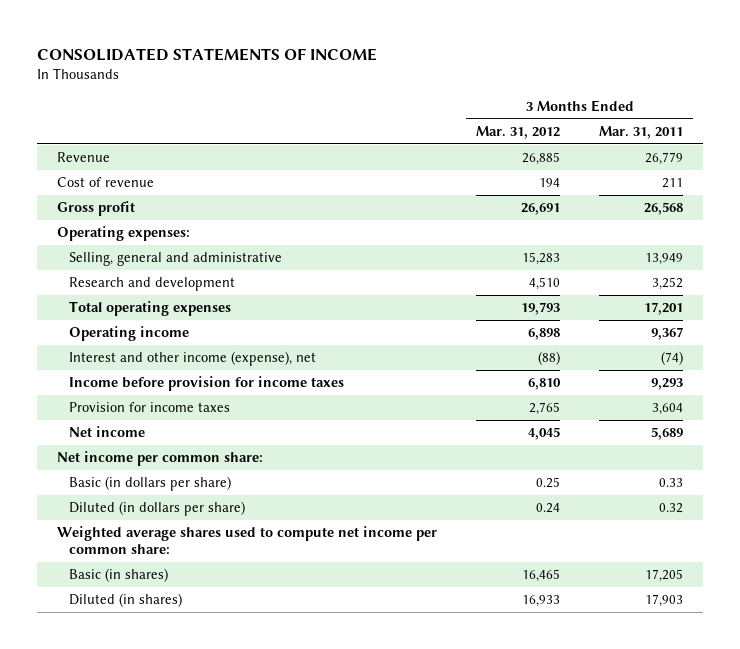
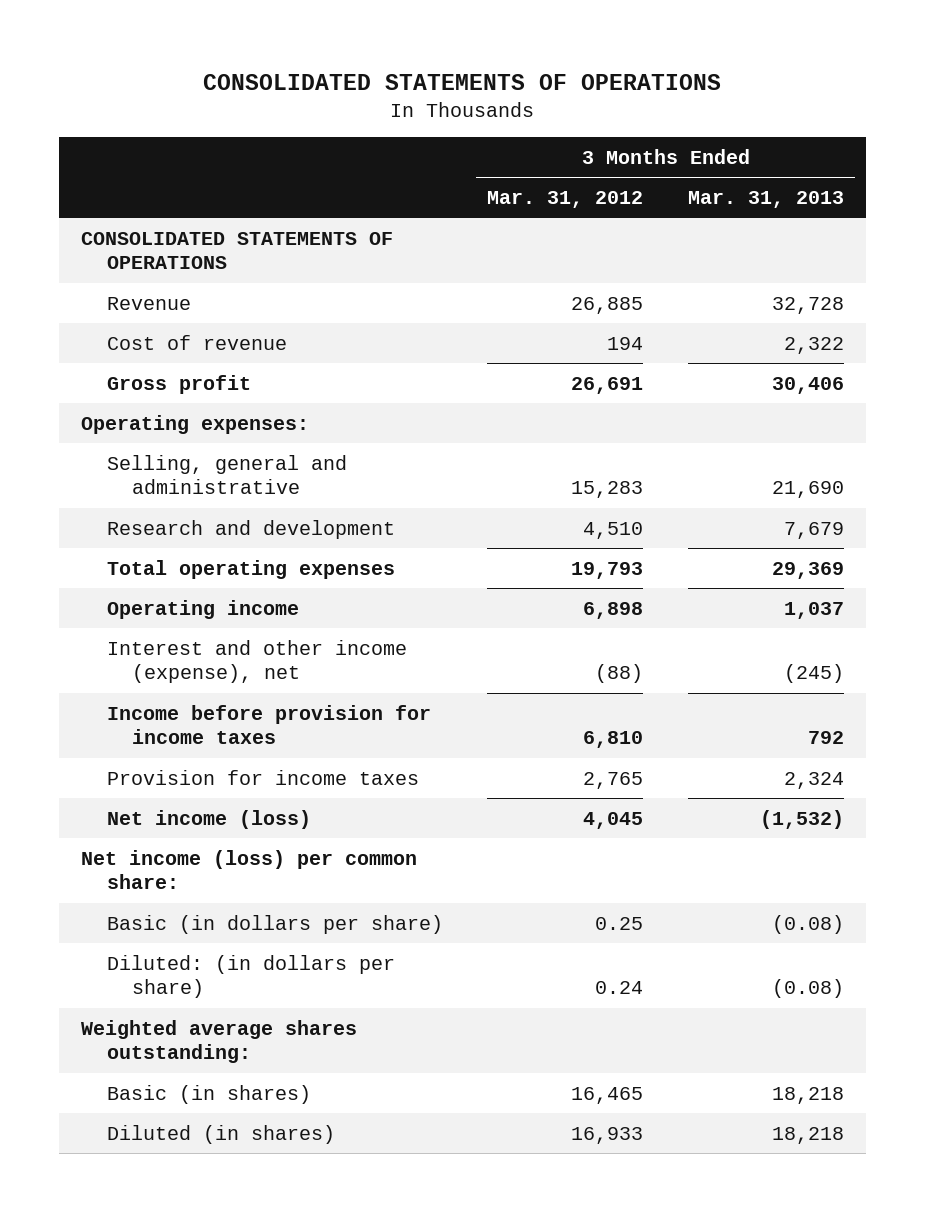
- CONSOLIDATED STATEMENTS OF INCOME
+ CONSOLIDATED STATEMENTS OF OPERATIONS
- | 3 Months Ended Mar. 31, 2012 | 3 Months Ended Mar. 31, 2011
+ | 3 Months Ended Mar. 31, 2012 | 3 Months Ended Mar. 31, 2013
+ CONSOLIDATED STATEMENTS OF OPERATIONS
- Net income | 4,045 | 5,689
- Net income per common share:
+ Net income (loss) | 4,045 | (1,532)
+ Net income (loss) per common share:
- Diluted (in dollars per share) | 0.24 | 0.32
- Weighted average shares used to compute net income per common share:
+ Diluted: (in dollars per share) | 0.24 | (0.08)
+ Weighted average shares outstanding:

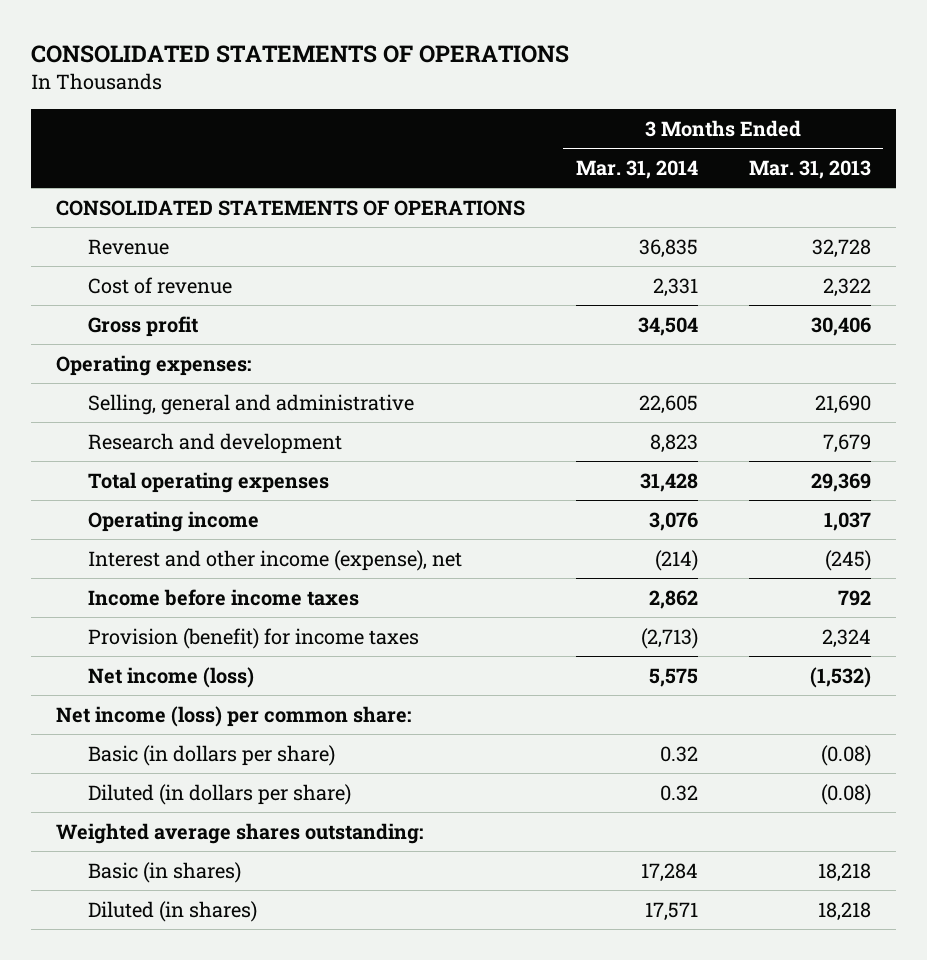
- | 3 Months Ended Mar. 31, 2012 | 3 Months Ended Mar. 31, 2013
+ | 3 Months Ended Mar. 31, 2014 | 3 Months Ended Mar. 31, 2013
- Income before provision for income taxes | 6,810 | 792
- Provision for income taxes | 2,765 | 2,324
+ Income before income taxes | 2,862 | 792
+ Provision (benefit) for income taxes | (2,713) | 2,324
- Diluted: (in dollars per share) | 0.24 | (0.08)
+ Diluted (in dollars per share) | 0.32 | (0.08)

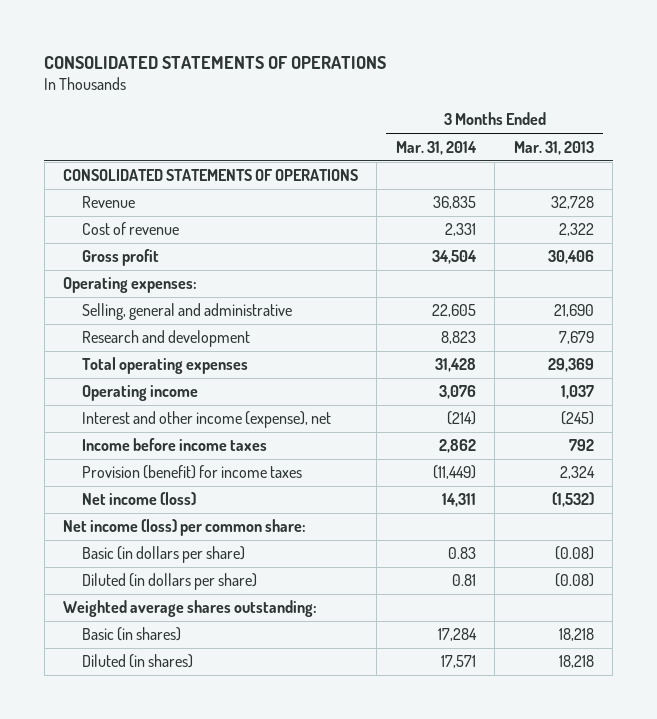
- Provision (benefit) for income taxes | (2,713) | 2,324
- Net income (loss) | 5,575 | (1,532)
+ Provision (benefit) for income taxes | (11,449) | 2,324
+ Net income (loss) | 14,311 | (1,532)
- Basic (in dollars per share) | 0.32 | (0.08)
- Diluted (in dollars per share) | 0.32 | (0.08)
+ Basic (in dollars per share) | 0.83 | (0.08)
+ Diluted (in dollars per share) | 0.81 | (0.08)

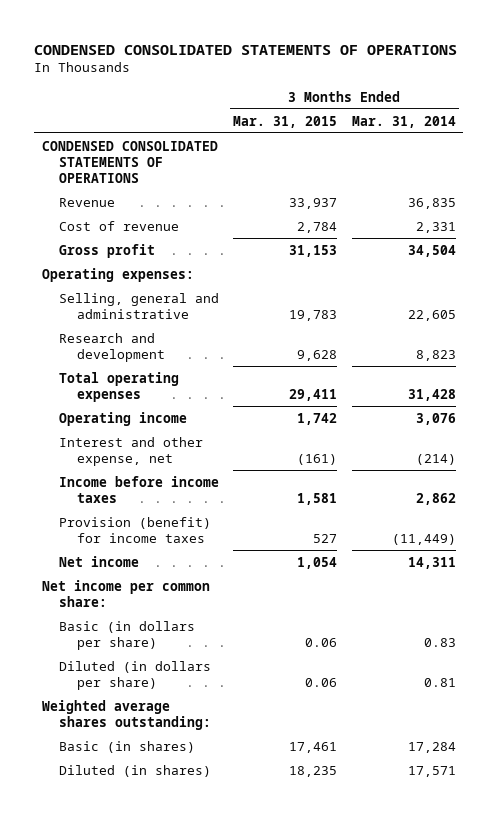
- CONSOLIDATED STATEMENTS OF OPERATIONS
+ CONDENSED CONSOLIDATED STATEMENTS OF OPERATIONS
- | 3 Months Ended Mar. 31, 2014 | 3 Months Ended Mar. 31, 2013
+ | 3 Months Ended Mar. 31, 2015 | 3 Months Ended Mar. 31, 2014
- CONSOLIDATED STATEMENTS OF OPERATIONS
+ CONDENSED CONSOLIDATED STATEMENTS OF OPERATIONS
- Interest and other income (expense), net | (214) | (245)
+ Interest and other expense, net | (161) | (214)
- Net income (loss) | 14,311 | (1,532)
- Net income (loss) per common share:
+ Net income | 1,054 | 14,311
+ Net income per common share:

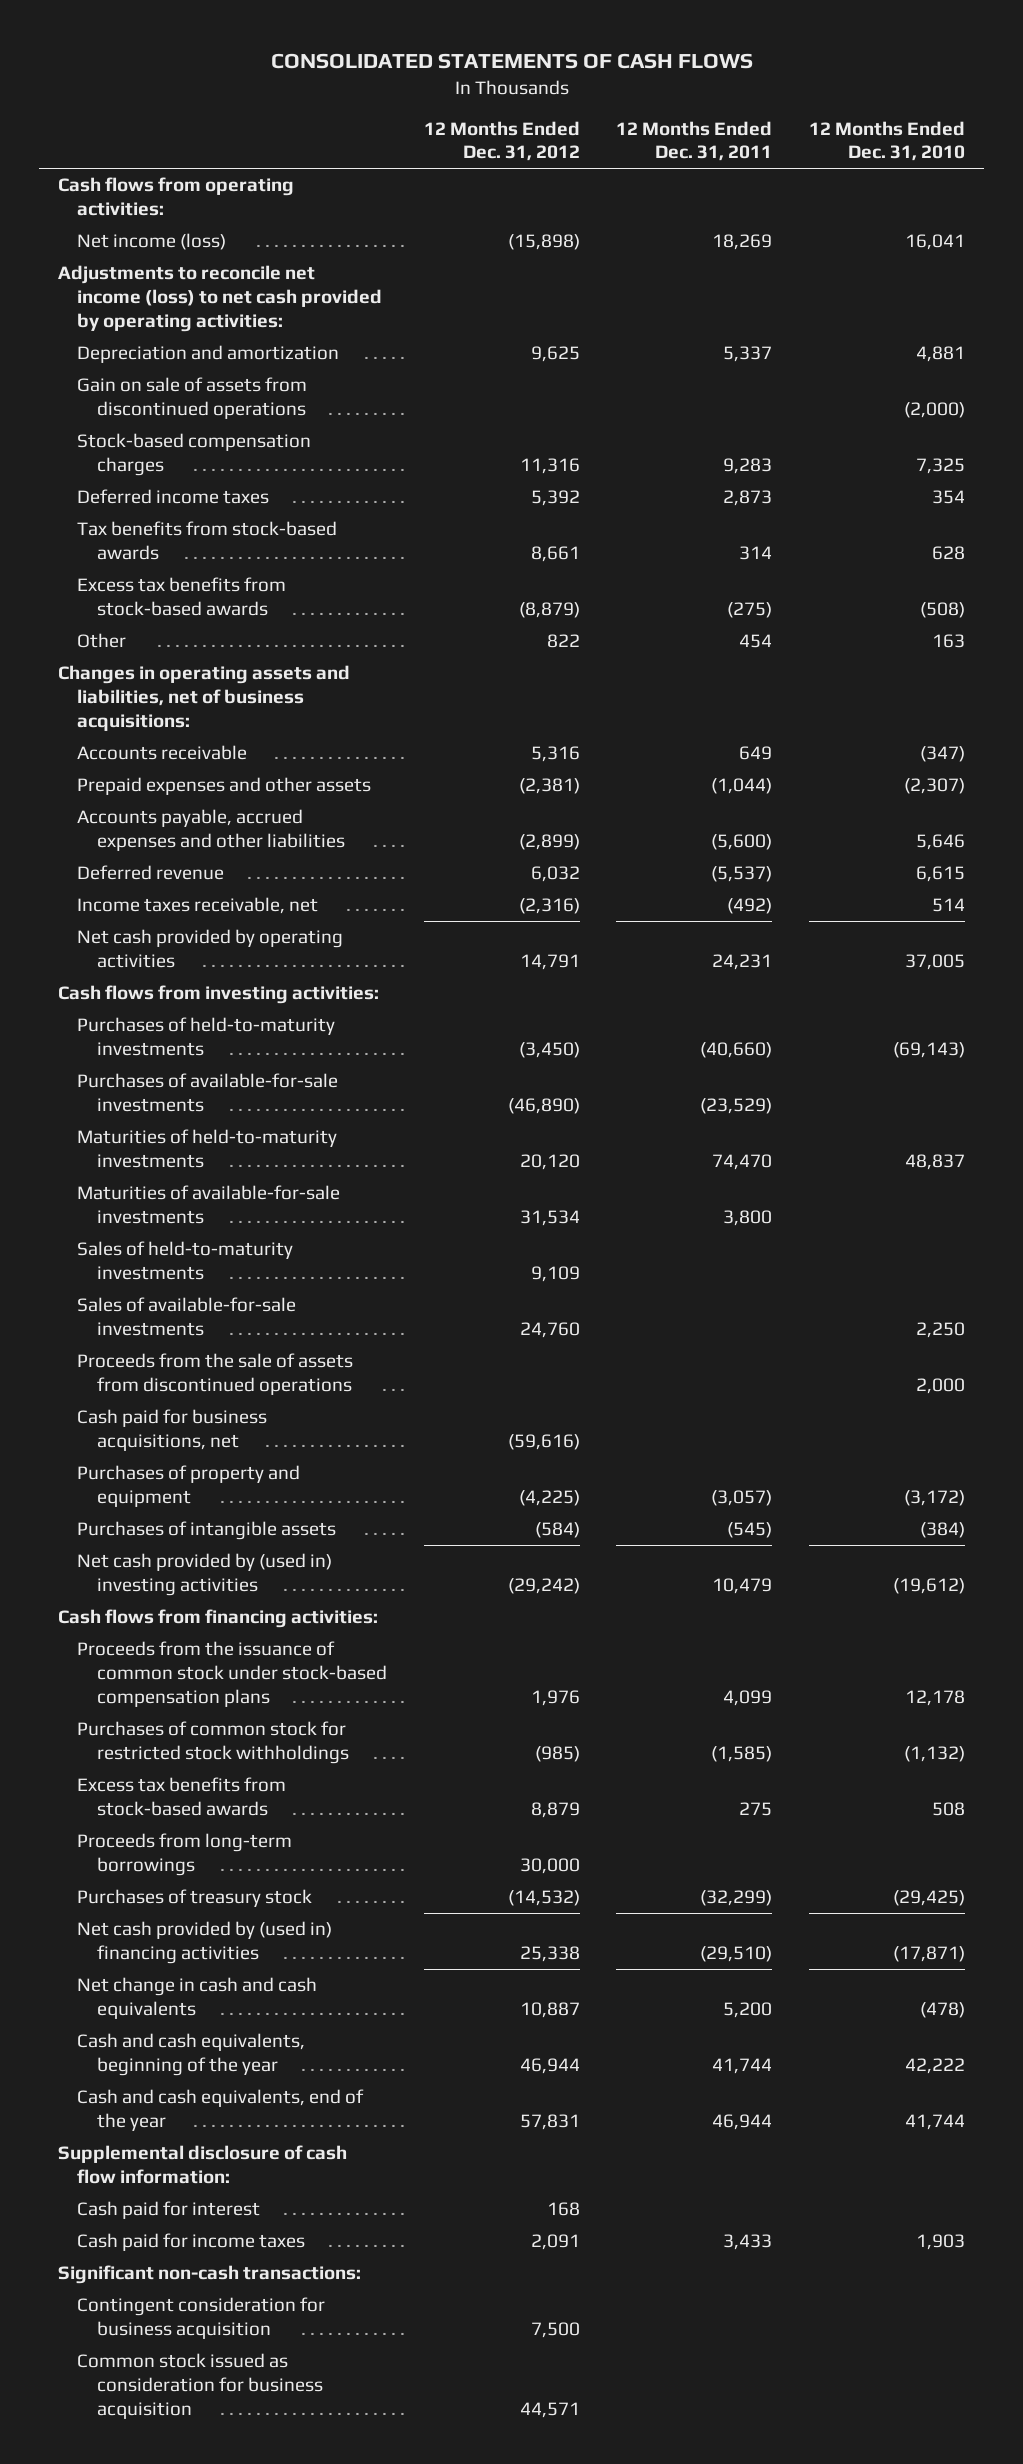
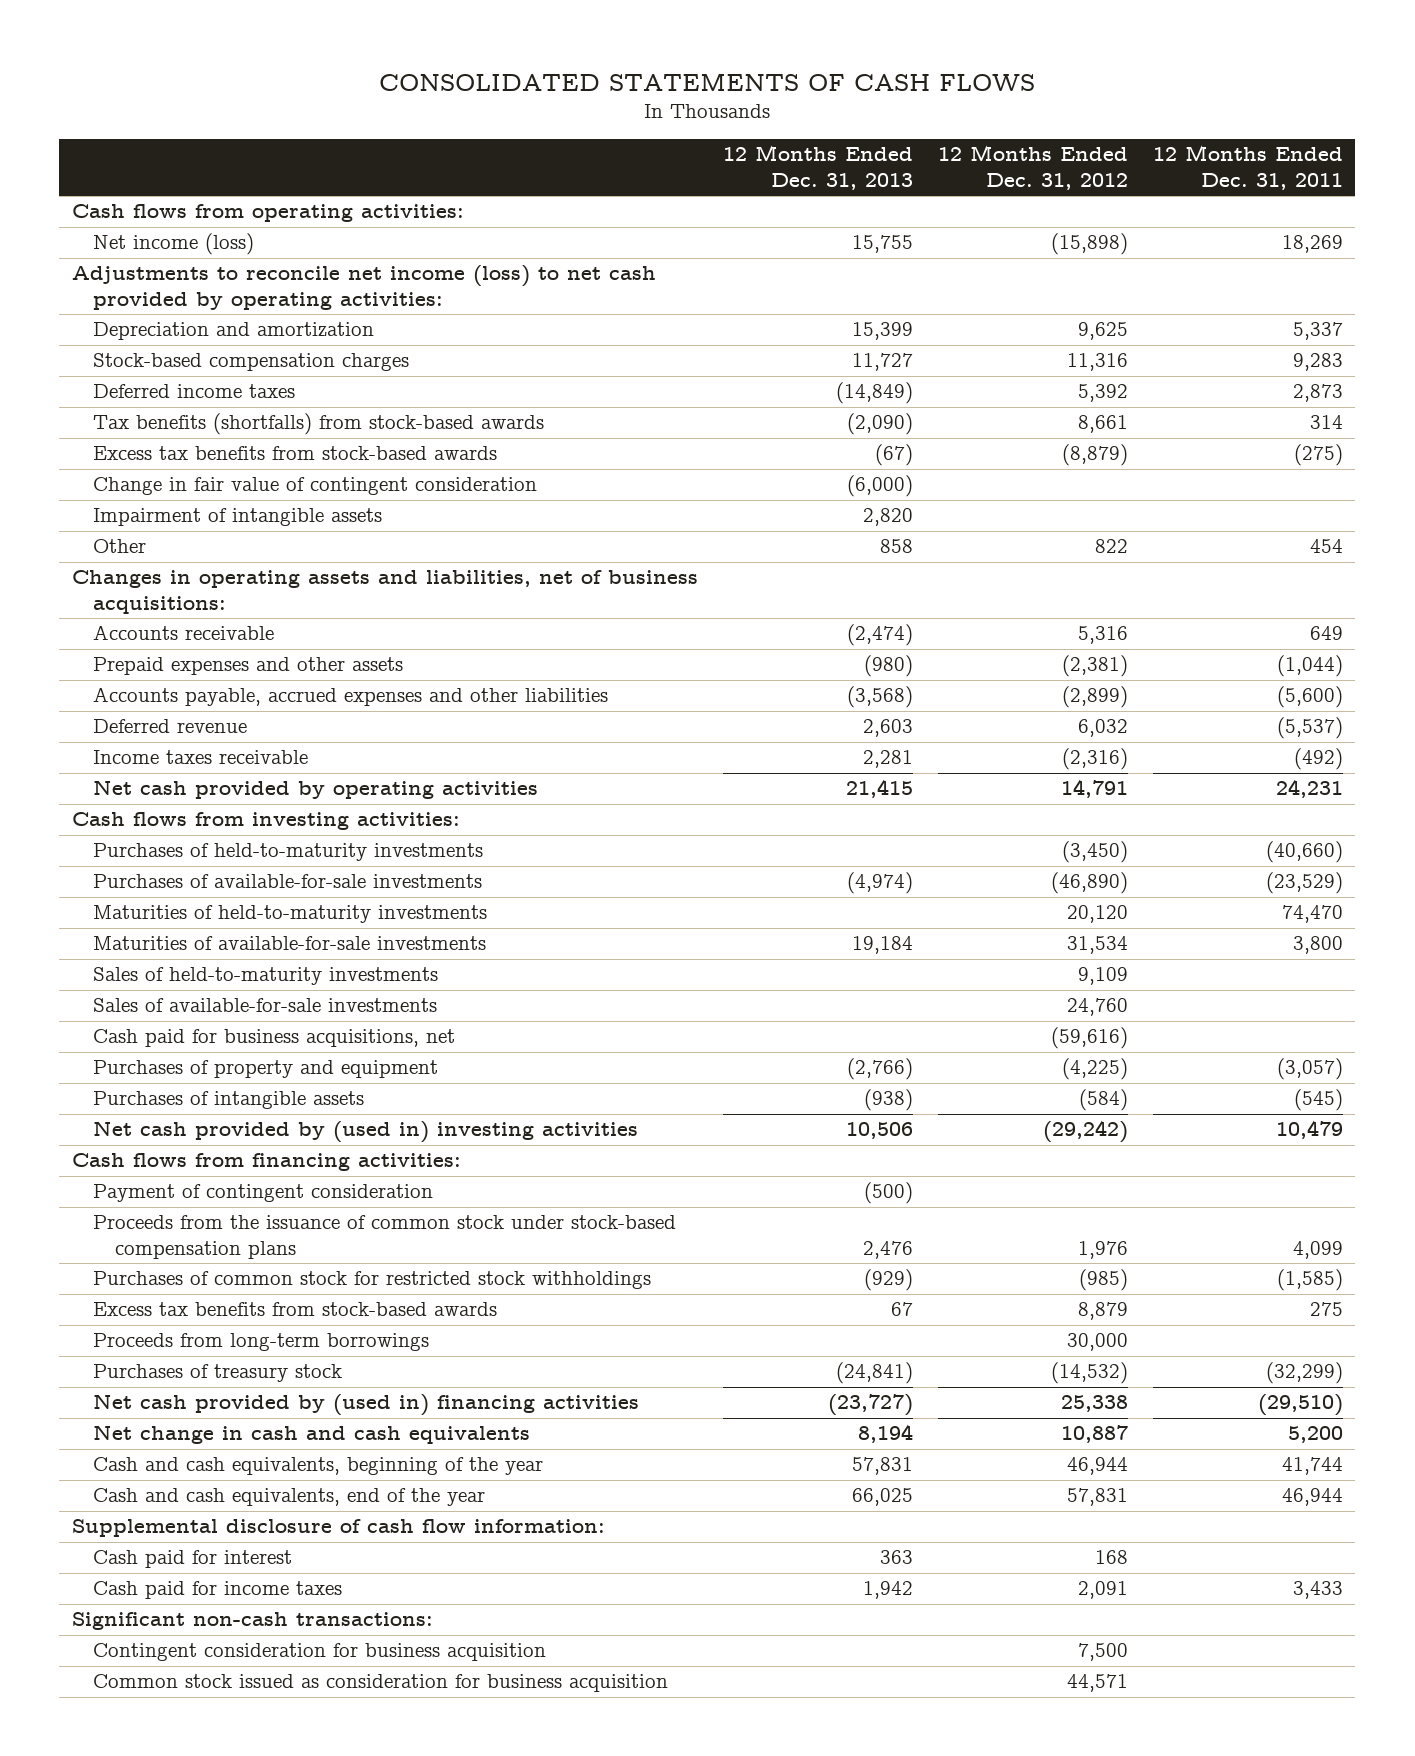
- | 12 Months Ended Dec. 31, 2012 | 12 Months Ended Dec. 31, 2011 | 12 Months Ended Dec. 31, 2010
+ | 12 Months Ended Dec. 31, 2013 | 12 Months Ended Dec. 31, 2012 | 12 Months Ended Dec. 31, 2011
- Gain on sale of assets from discontinued operations | | | (2,000)
- Tax benefits from stock-based awards | 8,661 | 314 | 628
+ Tax benefits (shortfalls) from stock-based awards | (2,090) | 8,661 | 314
+ Change in fair value of contingent consideration | (6,000) | |
+ Impairment of intangible assets | 2,820 | |
- Income taxes receivable, net | (2,316) | (492) | 514
+ Income taxes receivable | 2,281 | (2,316) | (492)
- Proceeds from the sale of assets from discontinued operations | | | 2,000
+ Payment of contingent consideration | (500) | |

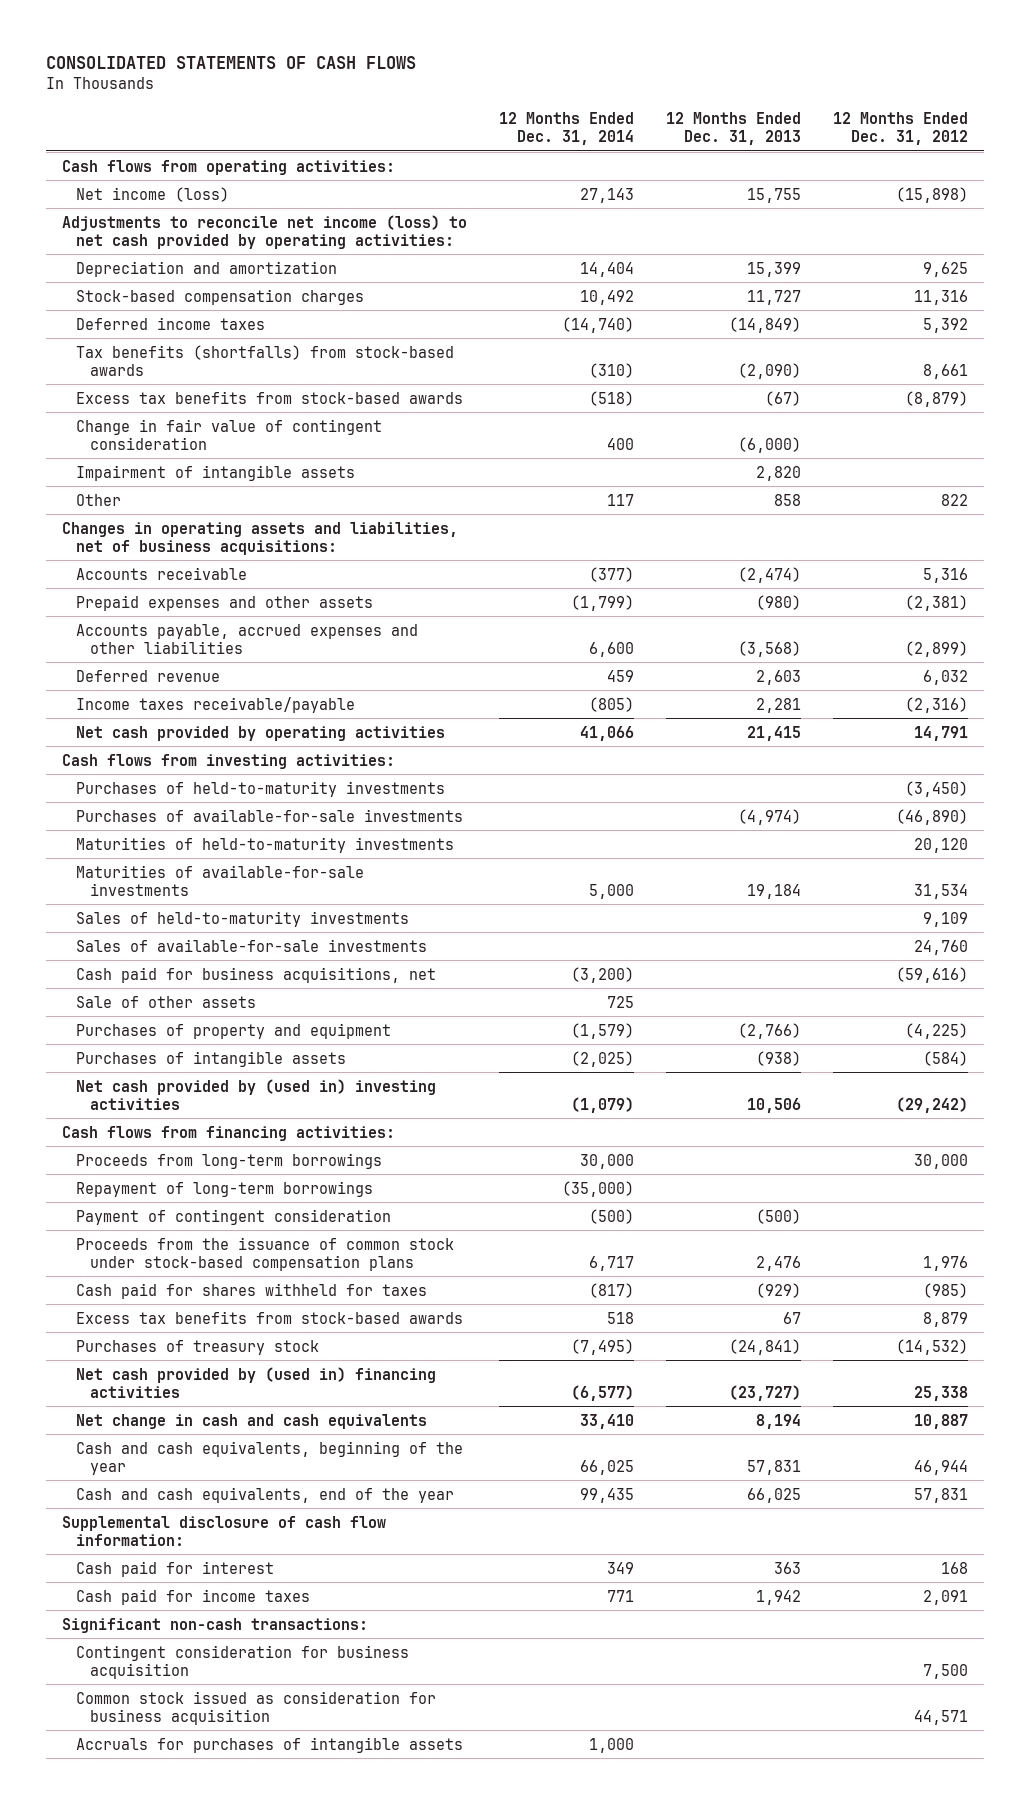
- | 12 Months Ended Dec. 31, 2013 | 12 Months Ended Dec. 31, 2012 | 12 Months Ended Dec. 31, 2011
+ | 12 Months Ended Dec. 31, 2014 | 12 Months Ended Dec. 31, 2013 | 12 Months Ended Dec. 31, 2012
- Income taxes receivable | 2,281 | (2,316) | (492)
+ Income taxes receivable/payable | (805) | 2,281 | (2,316)
+ Sale of other assets | 725 | |
moved up: Proceeds from long-term borrowings | 30,000 | | 30,000
+ Repayment of long-term borrowings | (35,000) | |
- Purchases of common stock for restricted stock withholdings | (929) | (985) | (1,585)
+ Cash paid for shares withheld for taxes | (817) | (929) | (985)
+ Accruals for purchases of intangible assets | 1,000 | |

